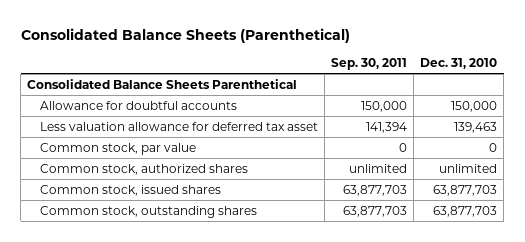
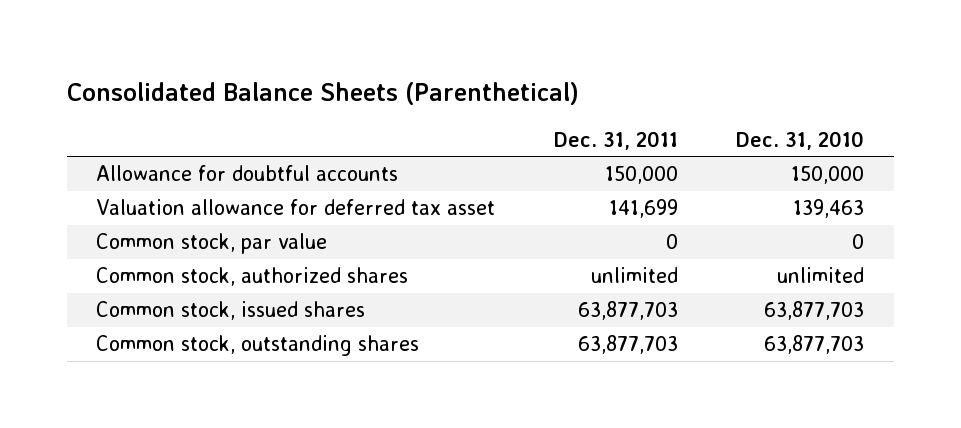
- | Sep. 30, 2011 | Dec. 31, 2010
+ | Dec. 31, 2011 | Dec. 31, 2010
- Consolidated Balance Sheets Parenthetical
- Less valuation allowance for deferred tax asset | 141,394 | 139,463
+ Valuation allowance for deferred tax asset | 141,699 | 139,463

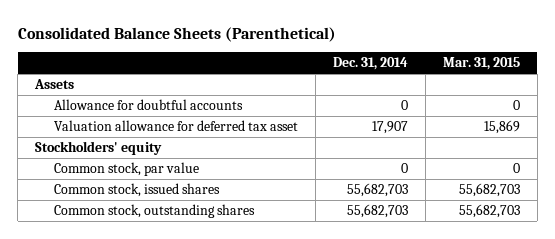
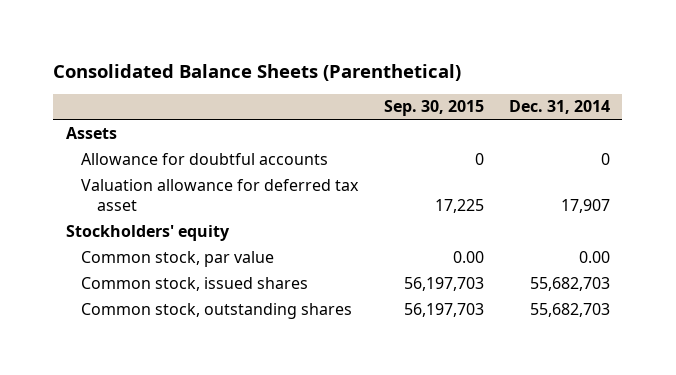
- | Dec. 31, 2014 | Mar. 31, 2015
+ | Sep. 30, 2015 | Dec. 31, 2014
- Common stock, par value | 0 | 0
+ Common stock, par value | 0.00 | 0.00

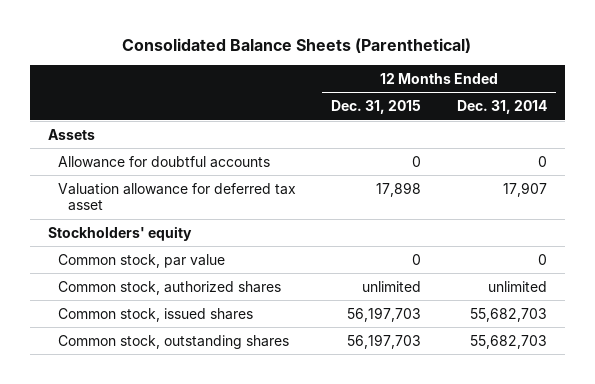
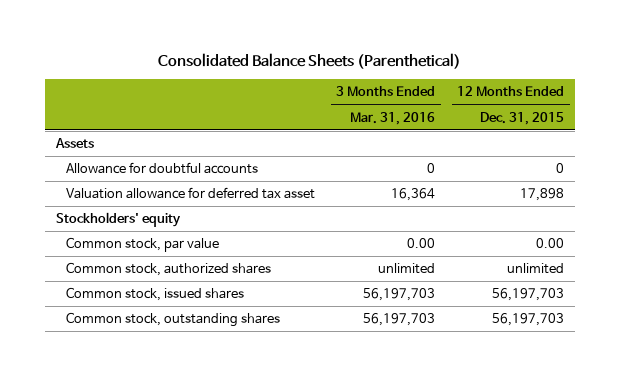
- | 12 Months Ended Dec. 31, 2015 | 12 Months Ended Dec. 31, 2014
+ | 3 Months Ended Mar. 31, 2016 | 12 Months Ended Dec. 31, 2015
- Common stock, par value | 0 | 0
+ Common stock, par value | 0.00 | 0.00

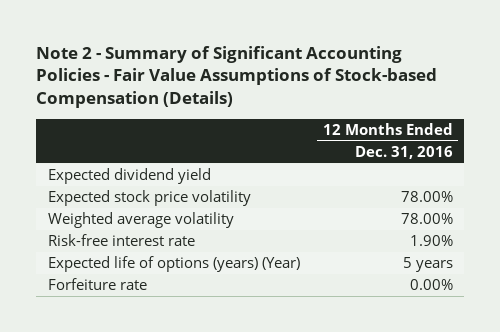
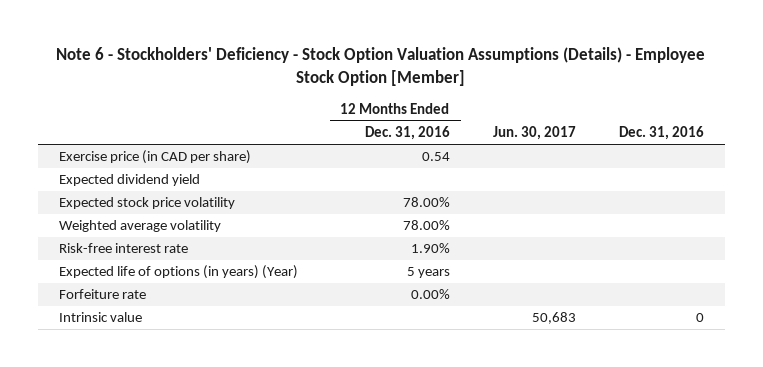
- Note 2 - Summary of Significant Accounting Policies - Fair Value Assumptions of Stock-based Compensation (Details)
+ Note 6 - Stockholders' Deficiency - Stock Option Valuation Assumptions (Details) - Employee Stock Option [Member]
- | 12 Months Ended Dec. 31, 2016
+ | 12 Months Ended Dec. 31, 2016 | Jun. 30, 2017 | Dec. 31, 2016
+ Exercise price (in CAD per share) | 0.54 | |
- Expected life of options (years) (Year) | 5 years
+ Expected life of options (in years) (Year) | 5 years | |
+ Intrinsic value | | 50,683 | 0

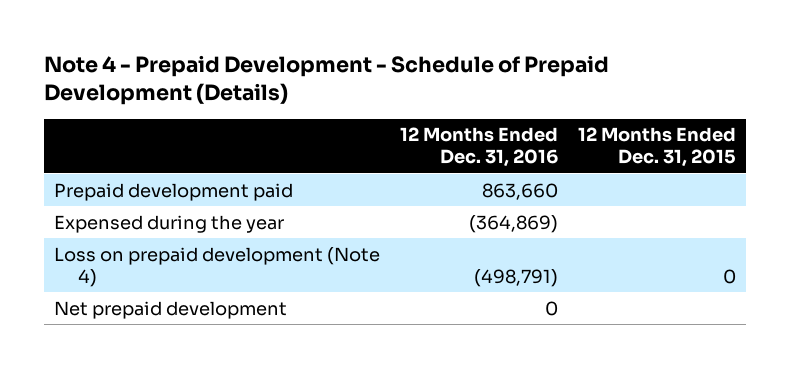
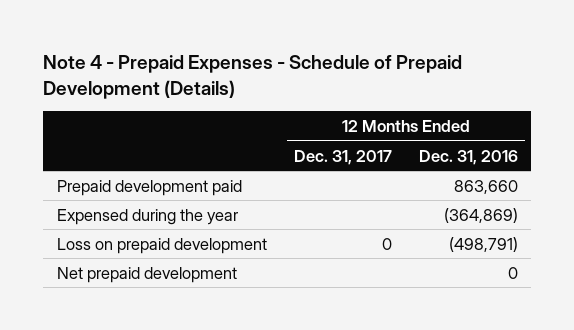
- Note 4 - Prepaid Development - Schedule of Prepaid Development (Details)
+ Note 4 - Prepaid Expenses - Schedule of Prepaid Development (Details)
- | 12 Months Ended Dec. 31, 2016 | 12 Months Ended Dec. 31, 2015
+ | 12 Months Ended Dec. 31, 2017 | 12 Months Ended Dec. 31, 2016
- Loss on prepaid development (Note 4) | (498,791) | 0
+ Loss on prepaid development | 0 | (498,791)

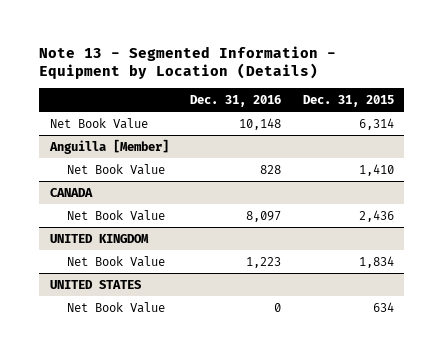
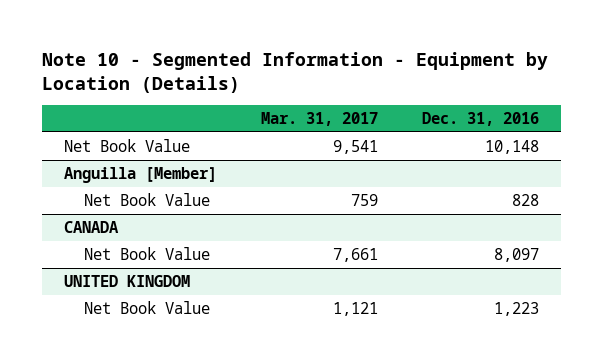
- Note 13 - Segmented Information - Equipment by Location (Details)
+ Note 10 - Segmented Information - Equipment by Location (Details)
- | Dec. 31, 2016 | Dec. 31, 2015
+ | Mar. 31, 2017 | Dec. 31, 2016
- UNITED STATES
- Net Book Value | 0 | 634

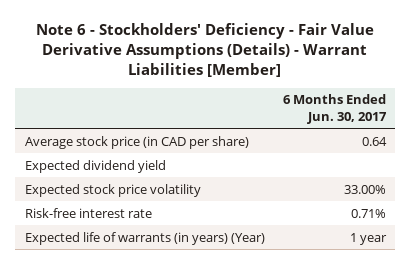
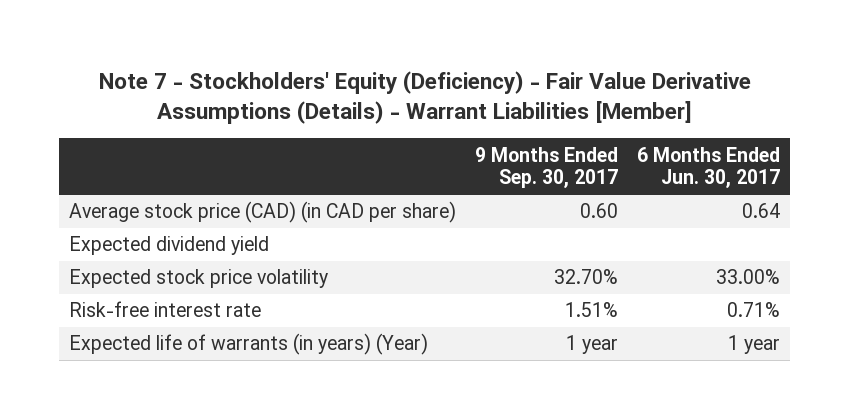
- Note 6 - Stockholders' Deficiency - Fair Value Derivative Assumptions (Details) - Warrant Liabilities [Member]
+ Note 7 - Stockholders' Equity (Deficiency) - Fair Value Derivative Assumptions (Details) - Warrant Liabilities [Member]
- | 6 Months Ended Jun. 30, 2017
+ | 9 Months Ended Sep. 30, 2017 | 6 Months Ended Jun. 30, 2017
- Average stock price (in CAD per share) | 0.64
+ Average stock price (CAD) (in CAD per share) | 0.60 | 0.64

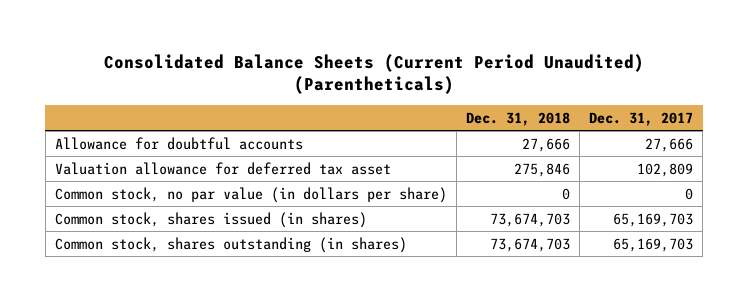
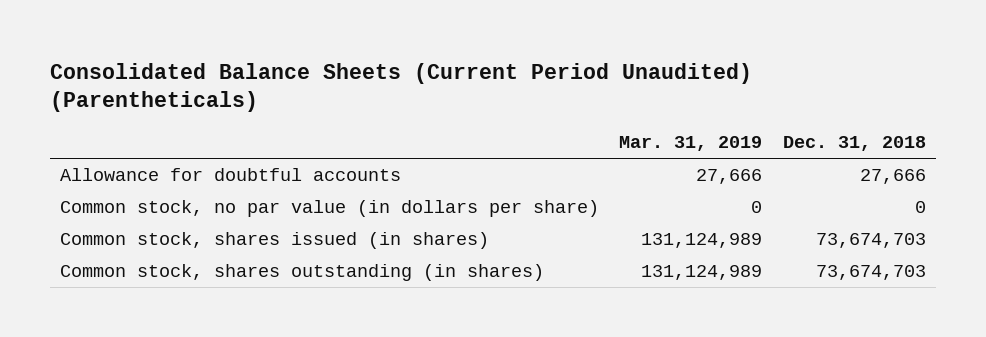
- | Dec. 31, 2018 | Dec. 31, 2017
+ | Mar. 31, 2019 | Dec. 31, 2018
- Valuation allowance for deferred tax asset | 275,846 | 102,809

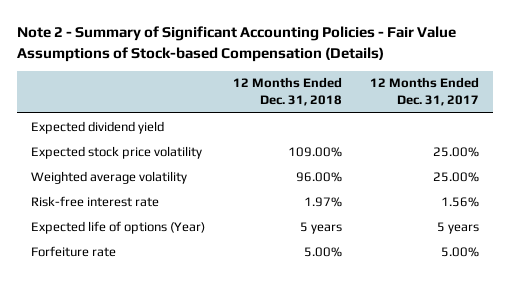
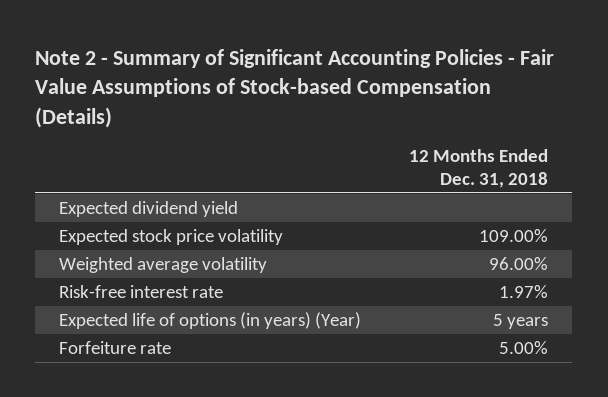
- | 12 Months Ended Dec. 31, 2018 | 12 Months Ended Dec. 31, 2017
+ | 12 Months Ended Dec. 31, 2018
- Expected life of options (Year) | 5 years | 5 years
+ Expected life of options (in years) (Year) | 5 years

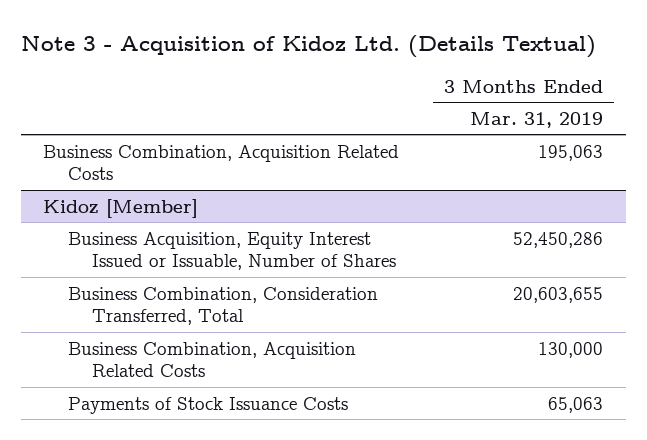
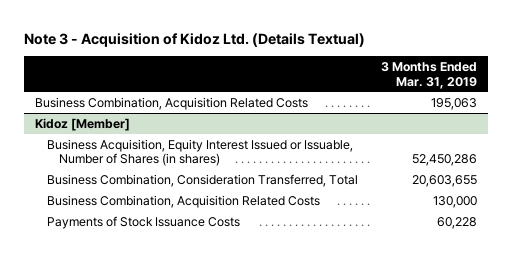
@ Kidoz [Member]
- Business Acquisition, Equity Interest Issued or Issuable, Number of Shares | 52,450,286
+ Business Acquisition, Equity Interest Issued or Issuable, Number of Shares (in shares) | 52,450,286
- Payments of Stock Issuance Costs | 65,063
+ Payments of Stock Issuance Costs | 60,228

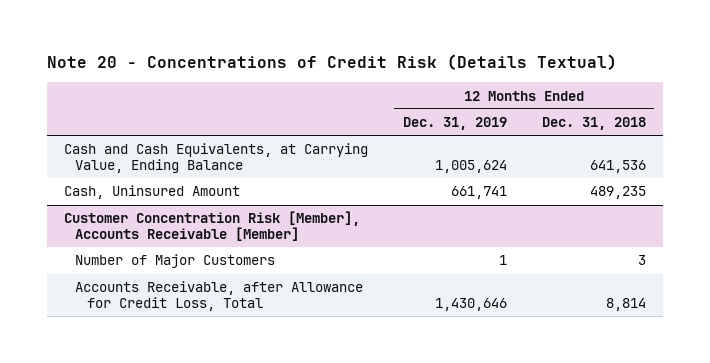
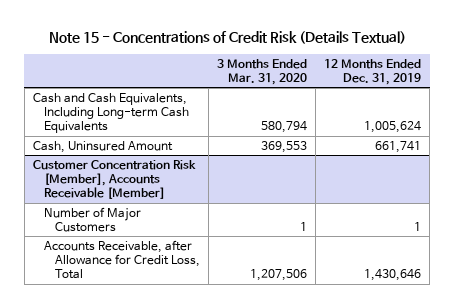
- Note 20 - Concentrations of Credit Risk (Details Textual)
+ Note 15 - Concentrations of Credit Risk (Details Textual)
- | 12 Months Ended Dec. 31, 2019 | 12 Months Ended Dec. 31, 2018
+ | 3 Months Ended Mar. 31, 2020 | 12 Months Ended Dec. 31, 2019
- Cash and Cash Equivalents, at Carrying Value, Ending Balance | 1,005,624 | 641,536
+ Cash and Cash Equivalents, Including Long-term Cash Equivalents | 580,794 | 1,005,624

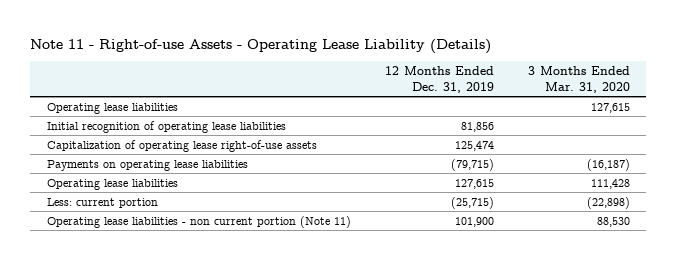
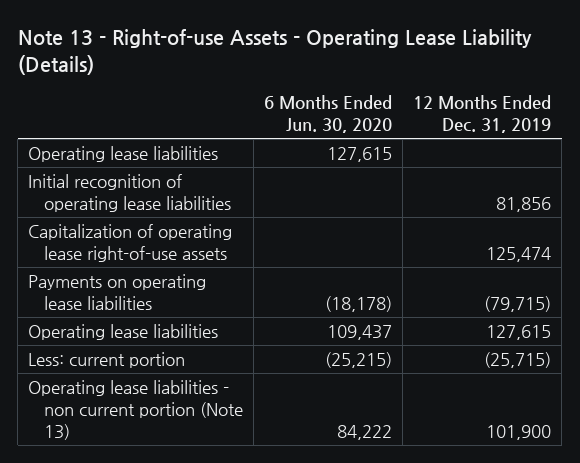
- Note 11 - Right-of-use Assets - Operating Lease Liability (Details)
+ Note 13 - Right-of-use Assets - Operating Lease Liability (Details)
- | 12 Months Ended Dec. 31, 2019 | 3 Months Ended Mar. 31, 2020
+ | 6 Months Ended Jun. 30, 2020 | 12 Months Ended Dec. 31, 2019
- Operating lease liabilities - non current portion (Note 11) | 101,900 | 88,530
+ Operating lease liabilities - non current portion (Note 13) | 84,222 | 101,900

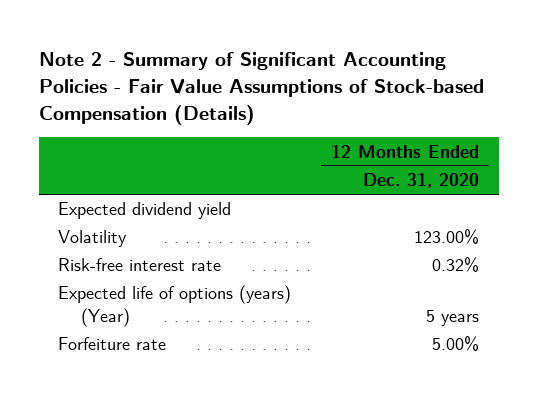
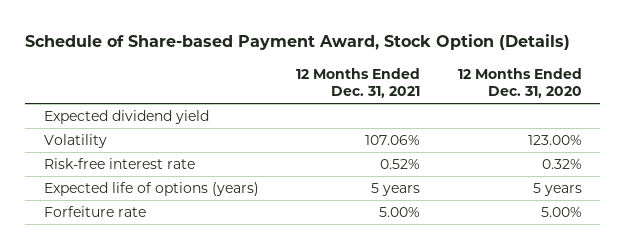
- Note 2 - Summary of Significant Accounting Policies - Fair Value Assumptions of Stock-based Compensation (Details)
+ Schedule of Share-based Payment Award, Stock Option (Details)
- | 12 Months Ended Dec. 31, 2020
+ | 12 Months Ended Dec. 31, 2021 | 12 Months Ended Dec. 31, 2020
- Expected life of options (years) (Year) | 5 years
+ Expected life of options (years) | 5 years | 5 years

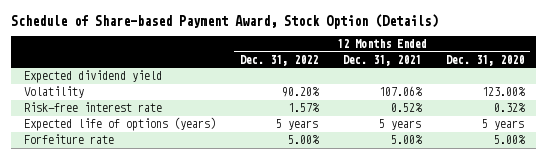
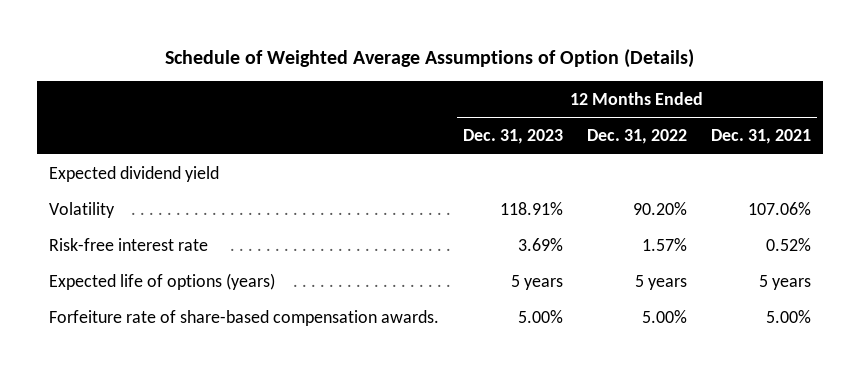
- Schedule of Share-based Payment Award, Stock Option (Details)
+ Schedule of Weighted Average Assumptions of Option (Details)
- | 12 Months Ended Dec. 31, 2022 | 12 Months Ended Dec. 31, 2021 | 12 Months Ended Dec. 31, 2020
+ | 12 Months Ended Dec. 31, 2023 | 12 Months Ended Dec. 31, 2022 | 12 Months Ended Dec. 31, 2021
- Forfeiture rate | 5.00% | 5.00% | 5.00%
+ Forfeiture rate of share-based compensation awards. | 5.00% | 5.00% | 5.00%

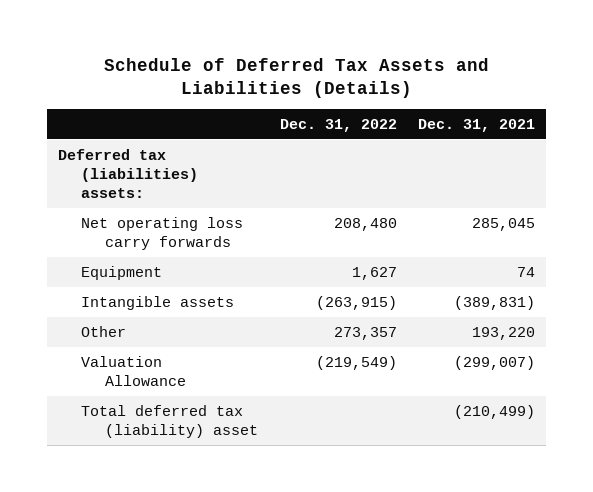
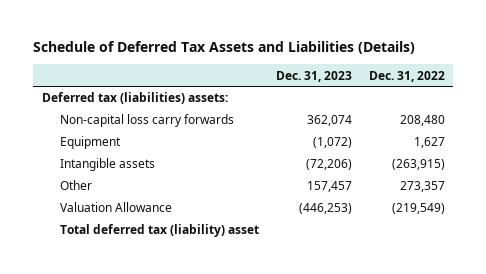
- | Dec. 31, 2022 | Dec. 31, 2021
+ | Dec. 31, 2023 | Dec. 31, 2022
- Net operating loss carry forwards | 208,480 | 285,045
+ Non-capital loss carry forwards | 362,074 | 208,480

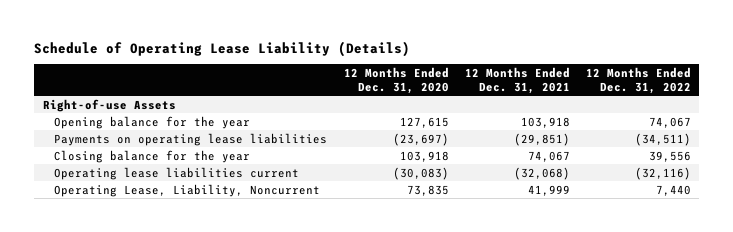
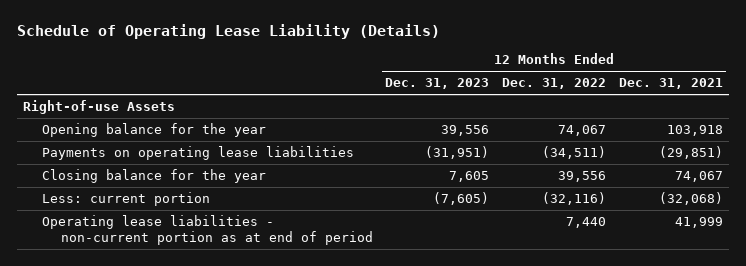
- | 12 Months Ended Dec. 31, 2020 | 12 Months Ended Dec. 31, 2021 | 12 Months Ended Dec. 31, 2022
+ | 12 Months Ended Dec. 31, 2023 | 12 Months Ended Dec. 31, 2022 | 12 Months Ended Dec. 31, 2021
- Operating lease liabilities current | (30,083) | (32,068) | (32,116)
- Operating Lease, Liability, Noncurrent | 73,835 | 41,999 | 7,440
+ Less: current portion | (7,605) | (32,116) | (32,068)
+ Operating lease liabilities - non-current portion as at end of period | | 7,440 | 41,999

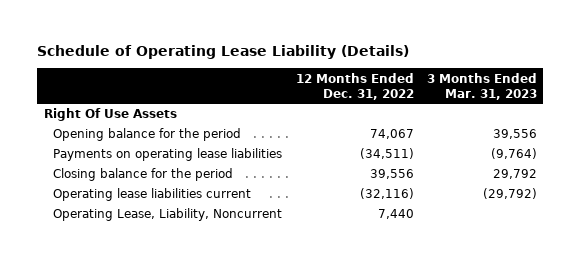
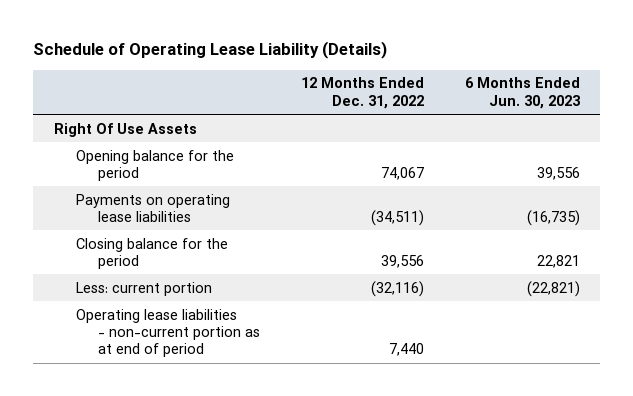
- | 12 Months Ended Dec. 31, 2022 | 3 Months Ended Mar. 31, 2023
+ | 12 Months Ended Dec. 31, 2022 | 6 Months Ended Jun. 30, 2023
- Operating lease liabilities current | (32,116) | (29,792)
- Operating Lease, Liability, Noncurrent | 7,440 |
+ Less: current portion | (32,116) | (22,821)
+ Operating lease liabilities - non-current portion as at end of period | 7,440 |

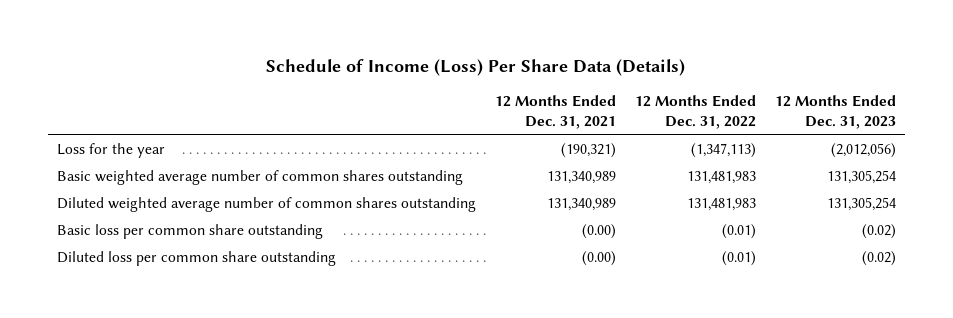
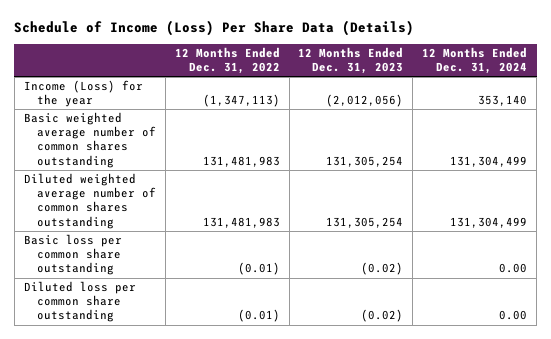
- | 12 Months Ended Dec. 31, 2021 | 12 Months Ended Dec. 31, 2022 | 12 Months Ended Dec. 31, 2023
+ | 12 Months Ended Dec. 31, 2022 | 12 Months Ended Dec. 31, 2023 | 12 Months Ended Dec. 31, 2024
- Loss for the year | (190,321) | (1,347,113) | (2,012,056)
+ Income (Loss) for the year | (1,347,113) | (2,012,056) | 353,140

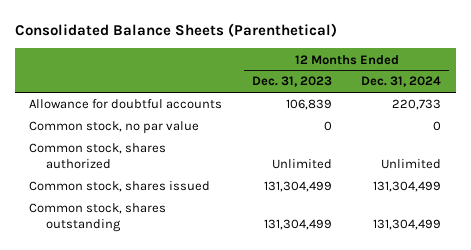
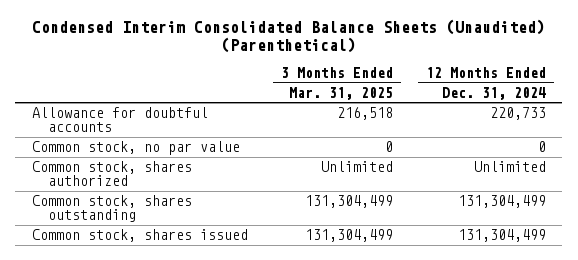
- Consolidated Balance Sheets (Parenthetical)
+ Condensed Interim Consolidated Balance Sheets (Unaudited) (Parenthetical)
- | 12 Months Ended Dec. 31, 2023 | 12 Months Ended Dec. 31, 2024
+ | 3 Months Ended Mar. 31, 2025 | 12 Months Ended Dec. 31, 2024
moved down: Common stock, shares issued | 131,304,499 | 131,304,499

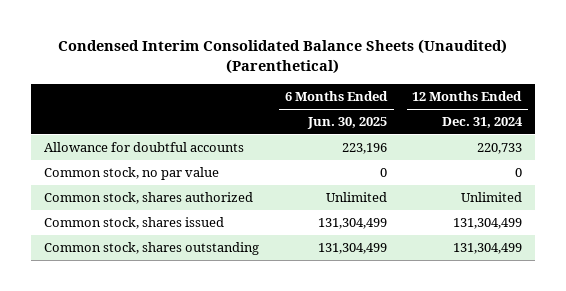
- | 3 Months Ended Mar. 31, 2025 | 12 Months Ended Dec. 31, 2024
+ | 6 Months Ended Jun. 30, 2025 | 12 Months Ended Dec. 31, 2024
moved down: Common stock, shares outstanding | 131,304,499 | 131,304,499

